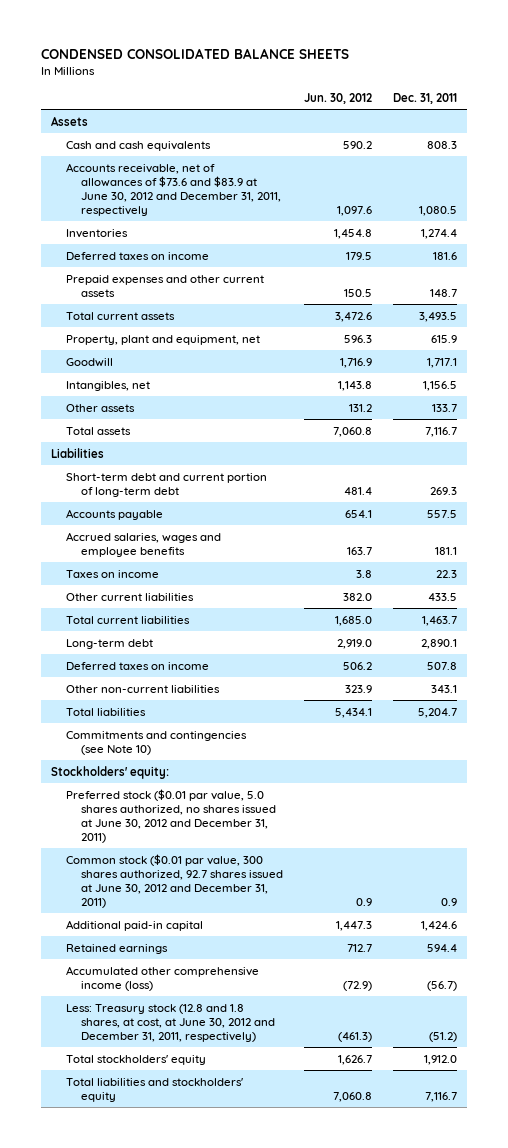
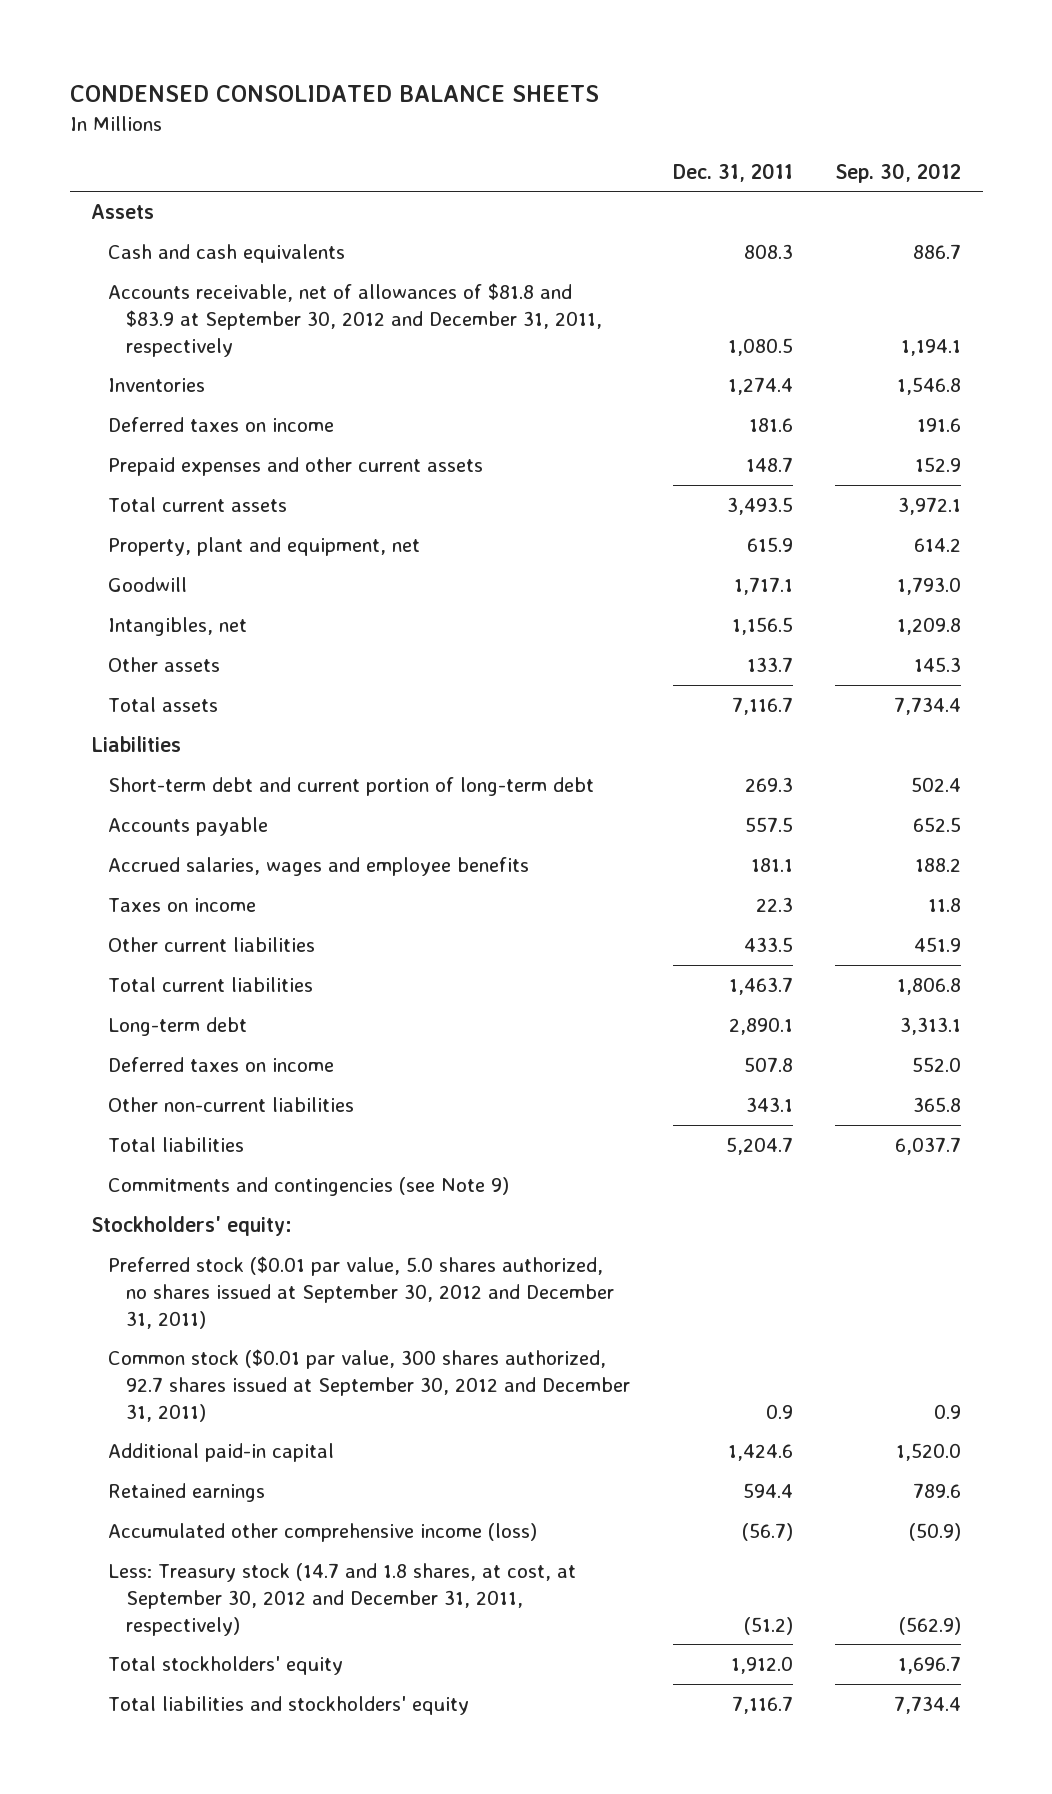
- | Jun. 30, 2012 | Dec. 31, 2011
+ | Dec. 31, 2011 | Sep. 30, 2012
- Accounts receivable, net of allowances of $73.6 and $83.9 at June 30, 2012 and December 31, 2011, respectively | 1,097.6 | 1,080.5
+ Accounts receivable, net of allowances of $81.8 and $83.9 at September 30, 2012 and December 31, 2011, respectively | 1,080.5 | 1,194.1
- Commitments and contingencies (see Note 10)
+ Commitments and contingencies (see Note 9)
- Preferred stock ($0.01 par value, 5.0 shares authorized, no shares issued at June 30, 2012 and December 31, 2011)
- Common stock ($0.01 par value, 300 shares authorized, 92.7 shares issued at June 30, 2012 and December 31, 2011) | 0.9 | 0.9
+ Preferred stock ($0.01 par value, 5.0 shares authorized, no shares issued at September 30, 2012 and December 31, 2011)
+ Common stock ($0.01 par value, 300 shares authorized, 92.7 shares issued at September 30, 2012 and December 31, 2011) | 0.9 | 0.9
- Less: Treasury stock (12.8 and 1.8 shares, at cost, at June 30, 2012 and December 31, 2011, respectively) | (461.3) | (51.2)
+ Less: Treasury stock (14.7 and 1.8 shares, at cost, at September 30, 2012 and December 31, 2011, respectively) | (51.2) | (562.9)

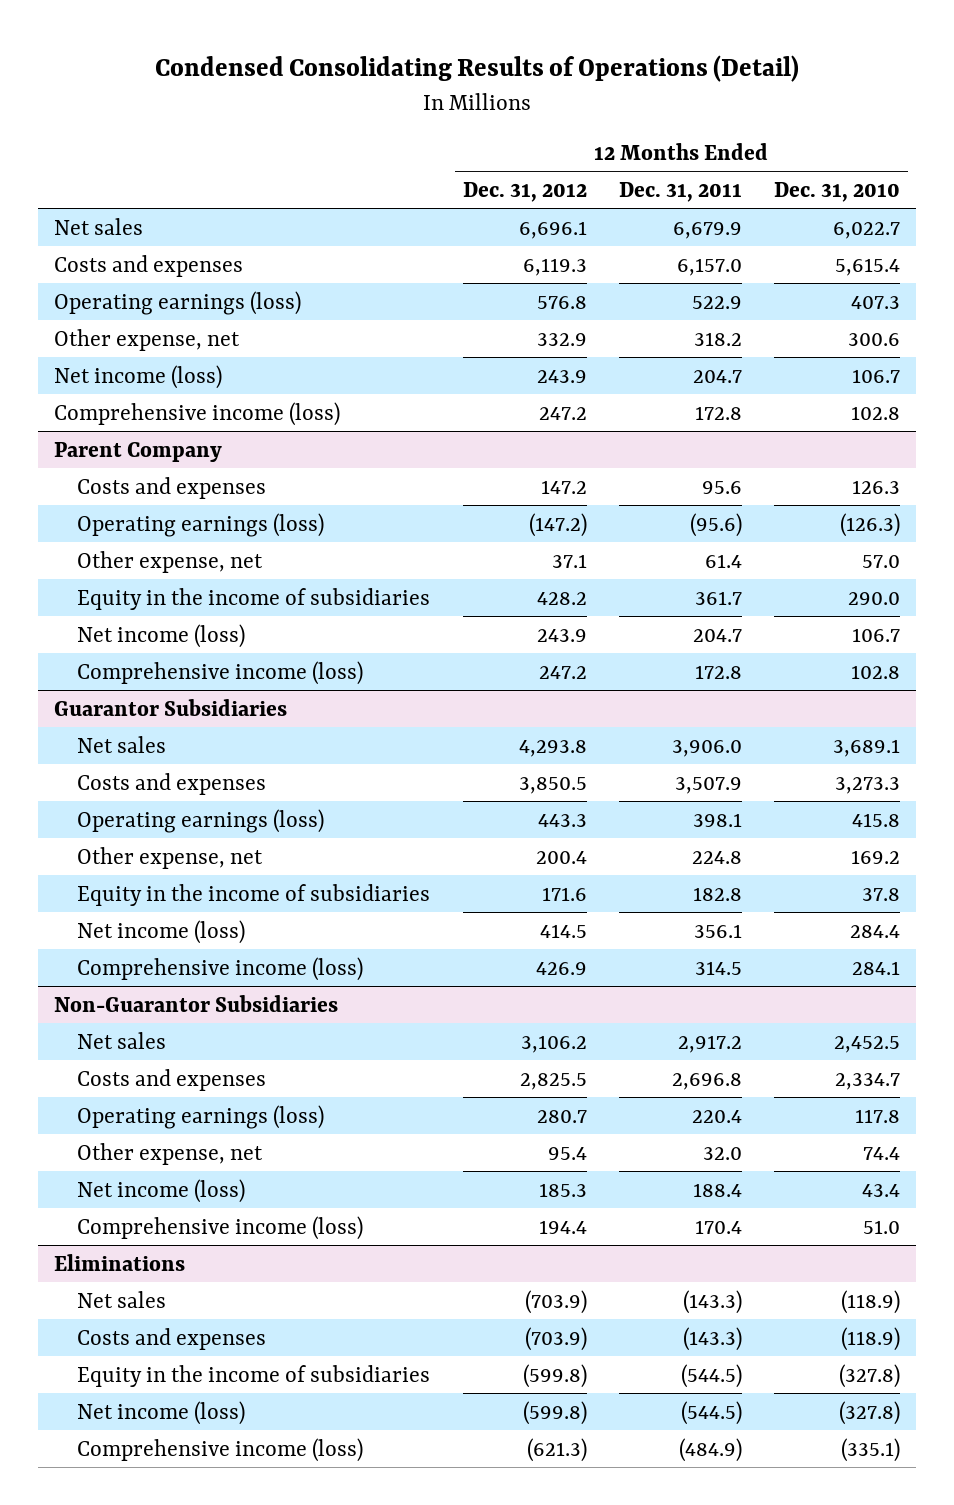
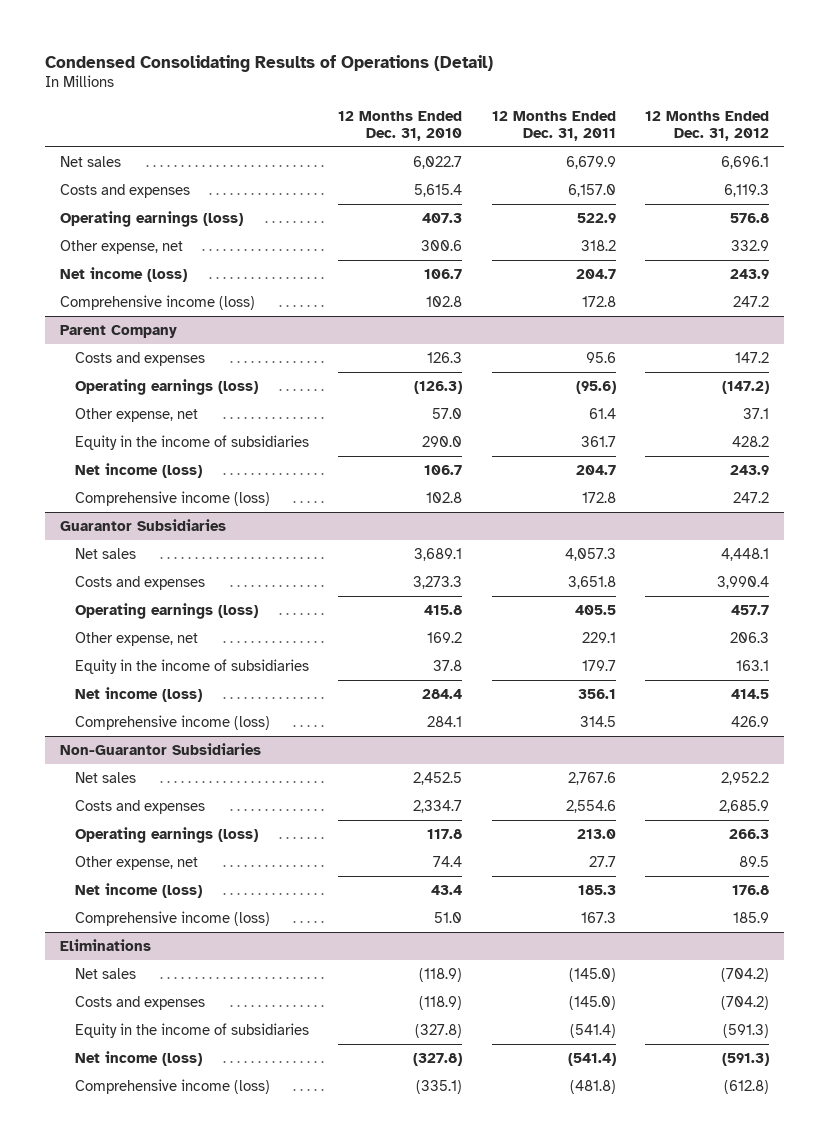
- | 12 Months Ended Dec. 31, 2012 | 12 Months Ended Dec. 31, 2011 | 12 Months Ended Dec. 31, 2010
+ | 12 Months Ended Dec. 31, 2010 | 12 Months Ended Dec. 31, 2011 | 12 Months Ended Dec. 31, 2012
@ Guarantor Subsidiaries
- Net sales | 4,293.8 | 3,906.0 | 3,689.1
- Costs and expenses | 3,850.5 | 3,507.9 | 3,273.3
- Operating earnings (loss) | 443.3 | 398.1 | 415.8
- Other expense, net | 200.4 | 224.8 | 169.2
- Equity in the income of subsidiaries | 171.6 | 182.8 | 37.8
+ Net sales | 3,689.1 | 4,057.3 | 4,448.1
+ Costs and expenses | 3,273.3 | 3,651.8 | 3,990.4
+ Operating earnings (loss) | 415.8 | 405.5 | 457.7
+ Other expense, net | 169.2 | 229.1 | 206.3
+ Equity in the income of subsidiaries | 37.8 | 179.7 | 163.1
@ Non-Guarantor Subsidiaries
- Net sales | 3,106.2 | 2,917.2 | 2,452.5
- Costs and expenses | 2,825.5 | 2,696.8 | 2,334.7
- Operating earnings (loss) | 280.7 | 220.4 | 117.8
- Other expense, net | 95.4 | 32.0 | 74.4
- Net income (loss) | 185.3 | 188.4 | 43.4
- Comprehensive income (loss) | 194.4 | 170.4 | 51.0
+ Net sales | 2,452.5 | 2,767.6 | 2,952.2
+ Costs and expenses | 2,334.7 | 2,554.6 | 2,685.9
+ Operating earnings (loss) | 117.8 | 213.0 | 266.3
+ Other expense, net | 74.4 | 27.7 | 89.5
+ Net income (loss) | 43.4 | 185.3 | 176.8
+ Comprehensive income (loss) | 51.0 | 167.3 | 185.9
@ Eliminations
- Net sales | (703.9) | (143.3) | (118.9)
- Costs and expenses | (703.9) | (143.3) | (118.9)
- Equity in the income of subsidiaries | (599.8) | (544.5) | (327.8)
- Net income (loss) | (599.8) | (544.5) | (327.8)
- Comprehensive income (loss) | (621.3) | (484.9) | (335.1)
+ Net sales | (118.9) | (145.0) | (704.2)
+ Costs and expenses | (118.9) | (145.0) | (704.2)
+ Equity in the income of subsidiaries | (327.8) | (541.4) | (591.3)
+ Net income (loss) | (327.8) | (541.4) | (591.3)
+ Comprehensive income (loss) | (335.1) | (481.8) | (612.8)

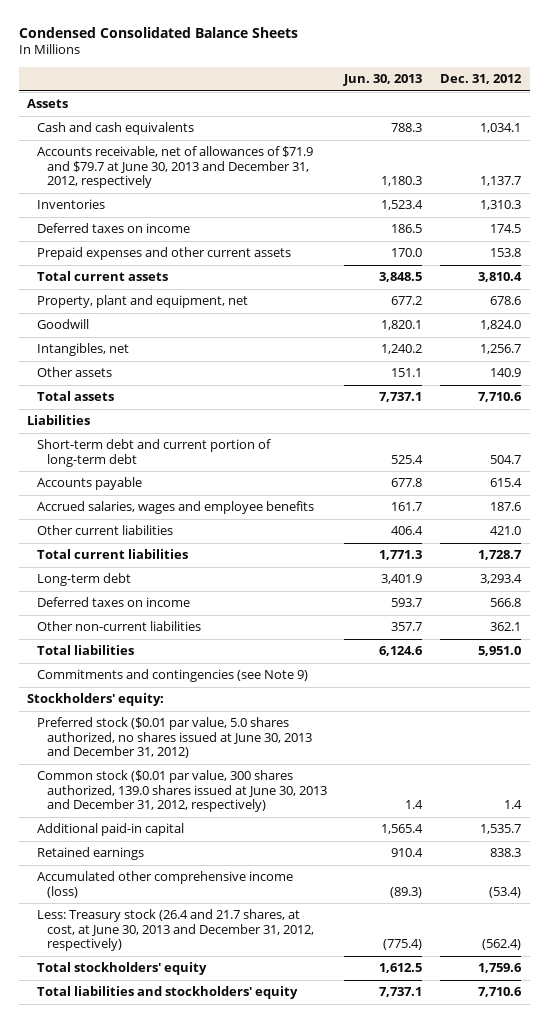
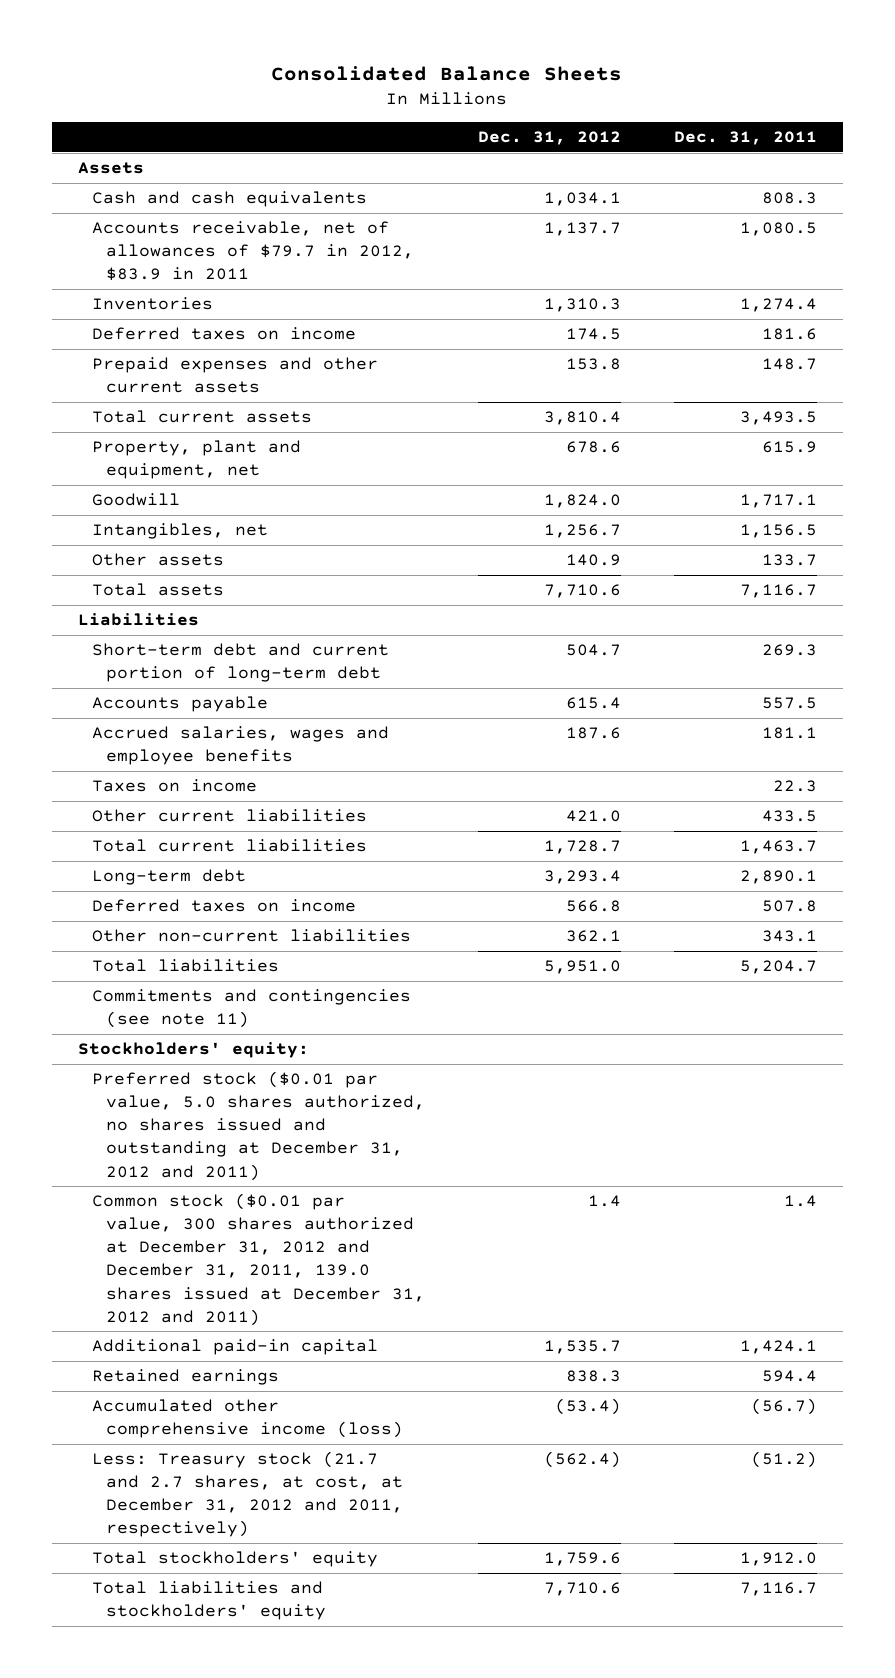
- Condensed Consolidated Balance Sheets
+ Consolidated Balance Sheets
- | Jun. 30, 2013 | Dec. 31, 2012
+ | Dec. 31, 2012 | Dec. 31, 2011
- Accounts receivable, net of allowances of $71.9 and $79.7 at June 30, 2013 and December 31, 2012, respectively | 1,180.3 | 1,137.7
+ Accounts receivable, net of allowances of $79.7 in 2012, $83.9 in 2011 | 1,137.7 | 1,080.5
+ Taxes on income | | 22.3
- Commitments and contingencies (see Note 9)
+ Commitments and contingencies (see note 11)
- Preferred stock ($0.01 par value, 5.0 shares authorized, no shares issued at June 30, 2013 and December 31, 2012)
- Common stock ($0.01 par value, 300 shares authorized, 139.0 shares issued at June 30, 2013 and December 31, 2012, respectively) | 1.4 | 1.4
+ Preferred stock ($0.01 par value, 5.0 shares authorized, no shares issued and outstanding at December 31, 2012 and 2011)
+ Common stock ($0.01 par value, 300 shares authorized at December 31, 2012 and December 31, 2011, 139.0 shares issued at December 31, 2012 and 2011) | 1.4 | 1.4
- Less: Treasury stock (26.4 and 21.7 shares, at cost, at June 30, 2013 and December 31, 2012, respectively) | (775.4) | (562.4)
+ Less: Treasury stock (21.7 and 2.7 shares, at cost, at December 31, 2012 and 2011, respectively) | (562.4) | (51.2)

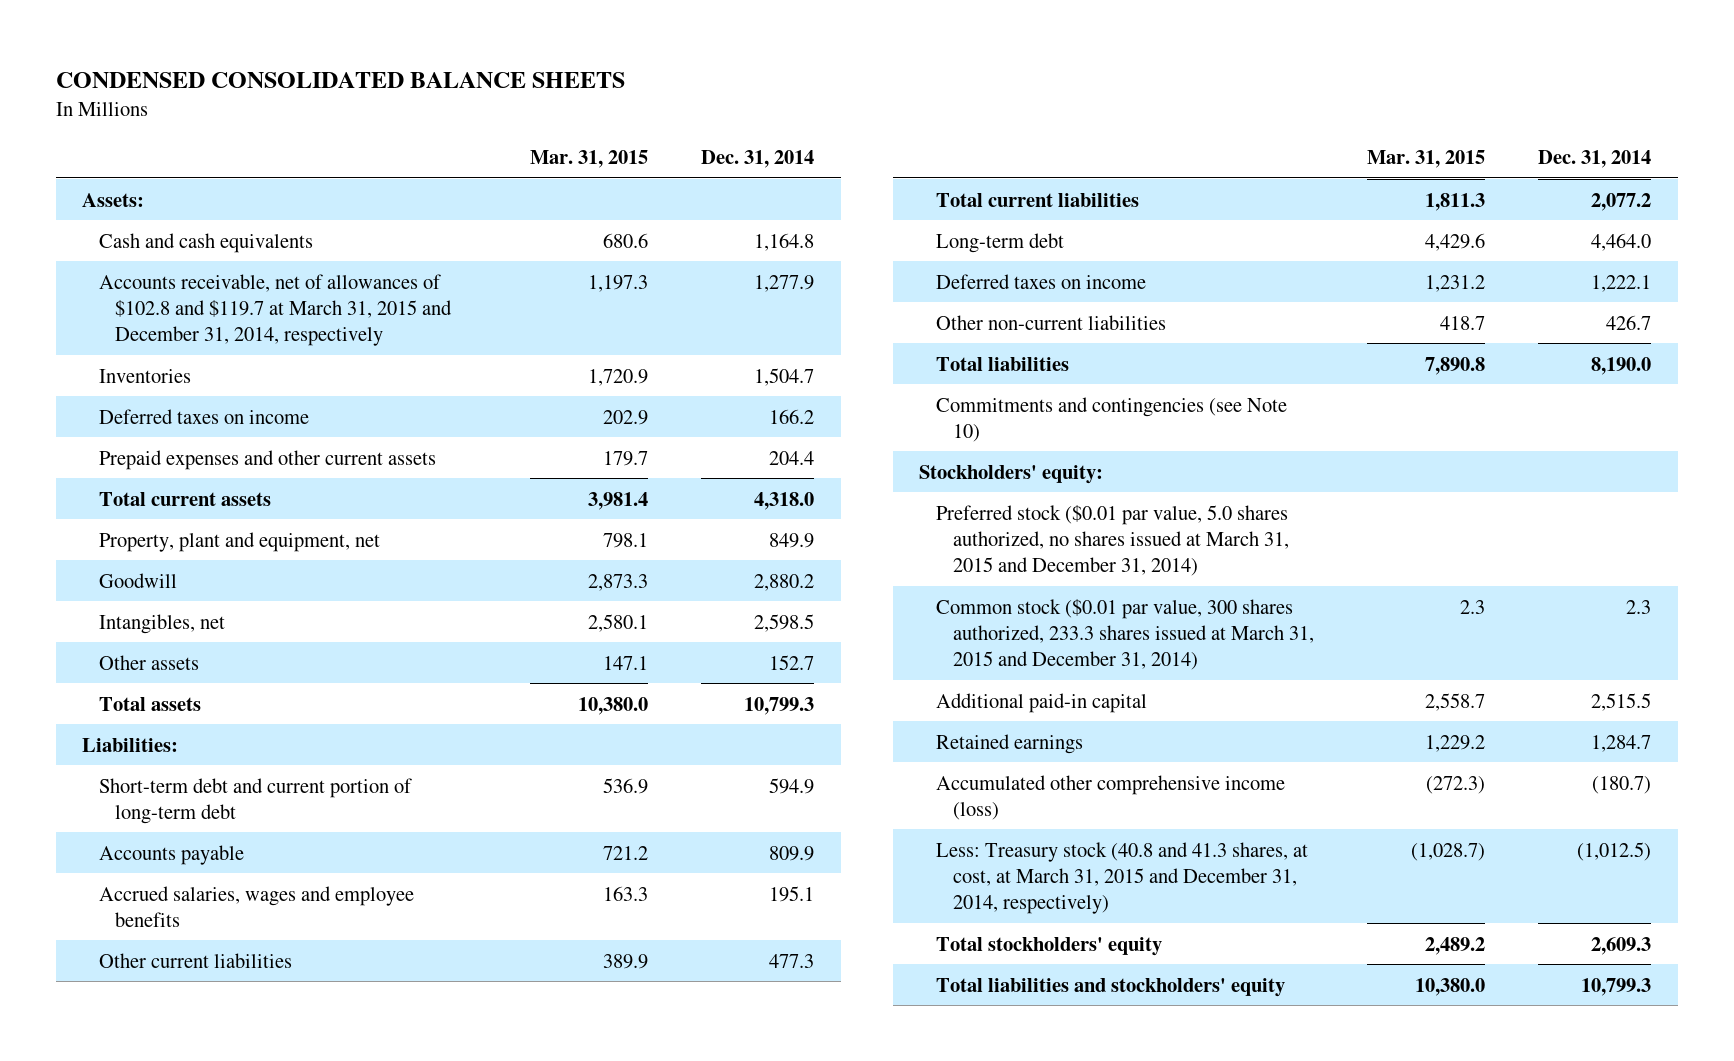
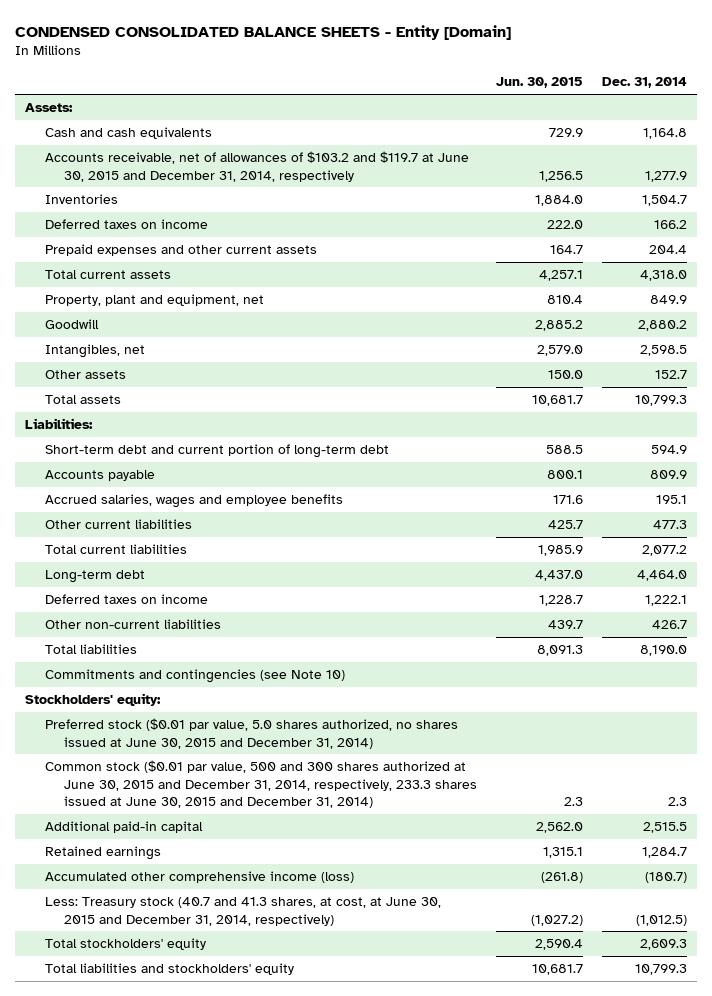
- CONDENSED CONSOLIDATED BALANCE SHEETS
+ CONDENSED CONSOLIDATED BALANCE SHEETS - Entity [Domain]
- | Mar. 31, 2015 | Dec. 31, 2014
+ | Jun. 30, 2015 | Dec. 31, 2014
- Accounts receivable, net of allowances of $102.8 and $119.7 at March 31, 2015 and December 31, 2014, respectively | 1,197.3 | 1,277.9
+ Accounts receivable, net of allowances of $103.2 and $119.7 at June 30, 2015 and December 31, 2014, respectively | 1,256.5 | 1,277.9
- Preferred stock ($0.01 par value, 5.0 shares authorized, no shares issued at March 31, 2015 and December 31, 2014)
- Common stock ($0.01 par value, 300 shares authorized, 233.3 shares issued at March 31, 2015 and December 31, 2014) | 2.3 | 2.3
+ Preferred stock ($0.01 par value, 5.0 shares authorized, no shares issued at June 30, 2015 and December 31, 2014)
+ Common stock ($0.01 par value, 500 and 300 shares authorized at June 30, 2015 and December 31, 2014, respectively, 233.3 shares issued at June 30, 2015 and December 31, 2014) | 2.3 | 2.3
- Less: Treasury stock (40.8 and 41.3 shares, at cost, at March 31, 2015 and December 31, 2014, respectively) | (1,028.7) | (1,012.5)
+ Less: Treasury stock (40.7 and 41.3 shares, at cost, at June 30, 2015 and December 31, 2014, respectively) | (1,027.2) | (1,012.5)

